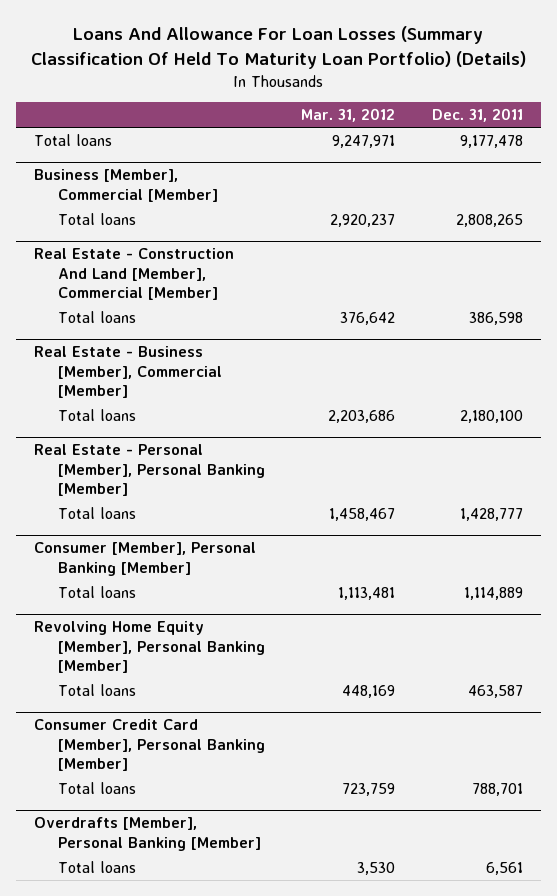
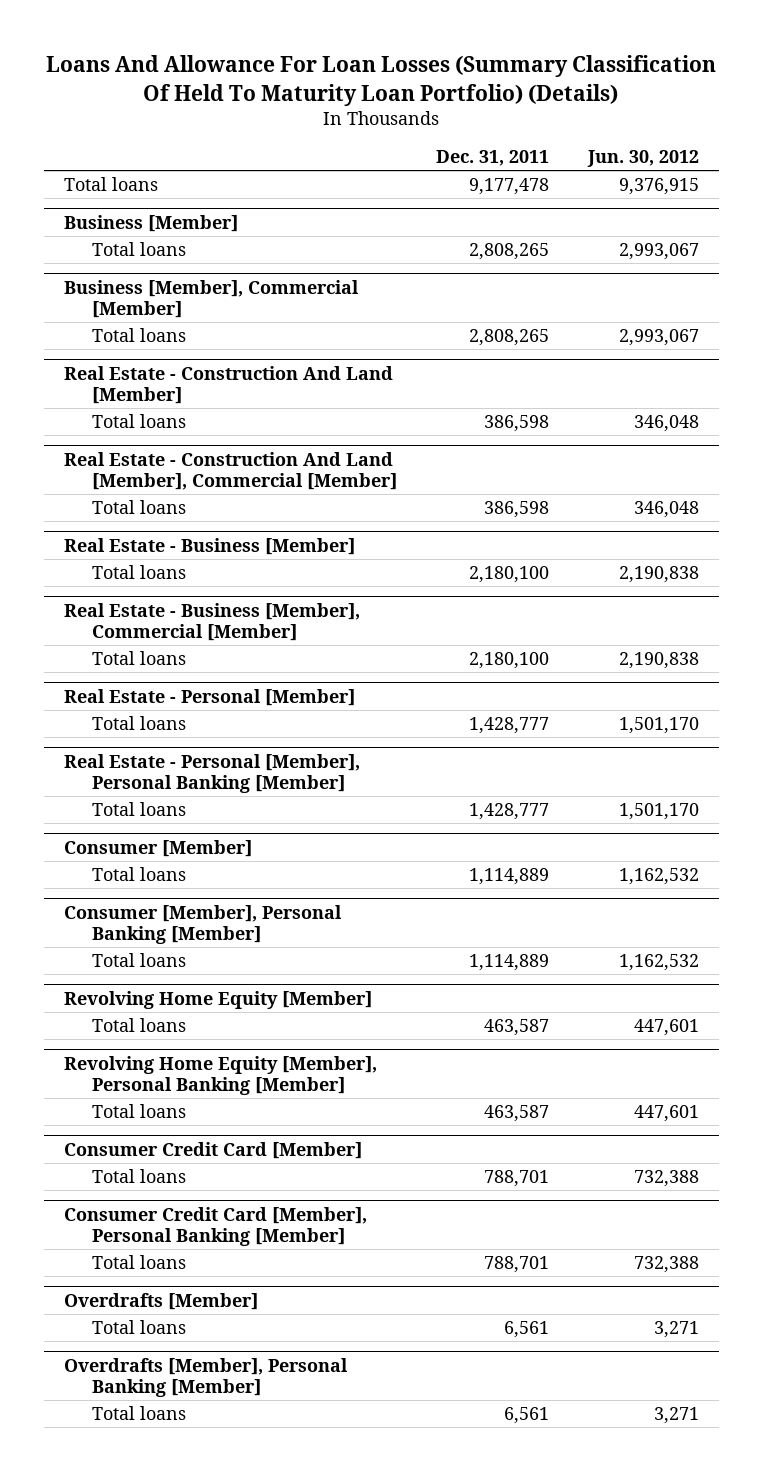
- | Mar. 31, 2012 | Dec. 31, 2011
+ | Dec. 31, 2011 | Jun. 30, 2012
+ Business [Member]
+ Total loans | 2,808,265 | 2,993,067
+ Real Estate - Construction And Land [Member]
+ Total loans | 386,598 | 346,048
+ Real Estate - Business [Member]
+ Total loans | 2,180,100 | 2,190,838
+ Real Estate - Personal [Member]
+ Total loans | 1,428,777 | 1,501,170
+ Consumer [Member]
+ Total loans | 1,114,889 | 1,162,532
+ Revolving Home Equity [Member]
+ Total loans | 463,587 | 447,601
+ Consumer Credit Card [Member]
+ Total loans | 788,701 | 732,388
+ Overdrafts [Member]
+ Total loans | 6,561 | 3,271

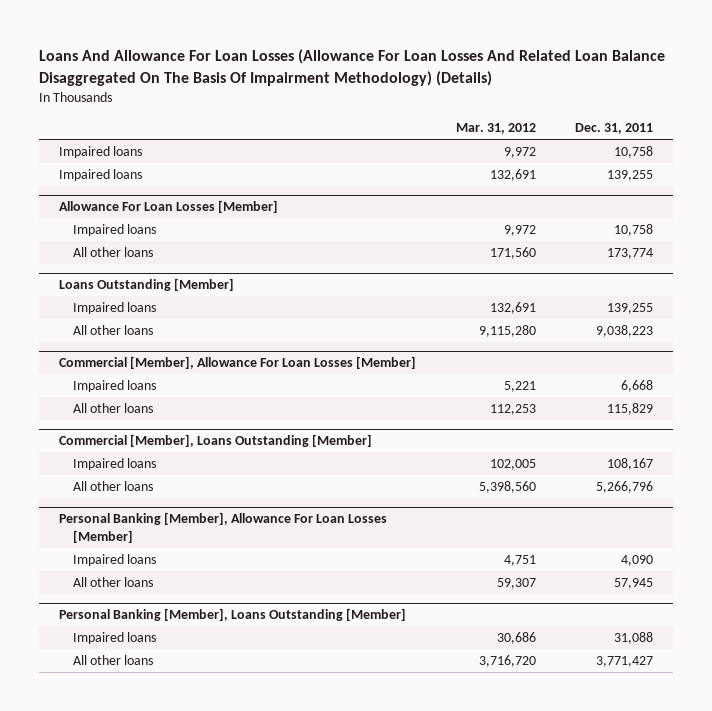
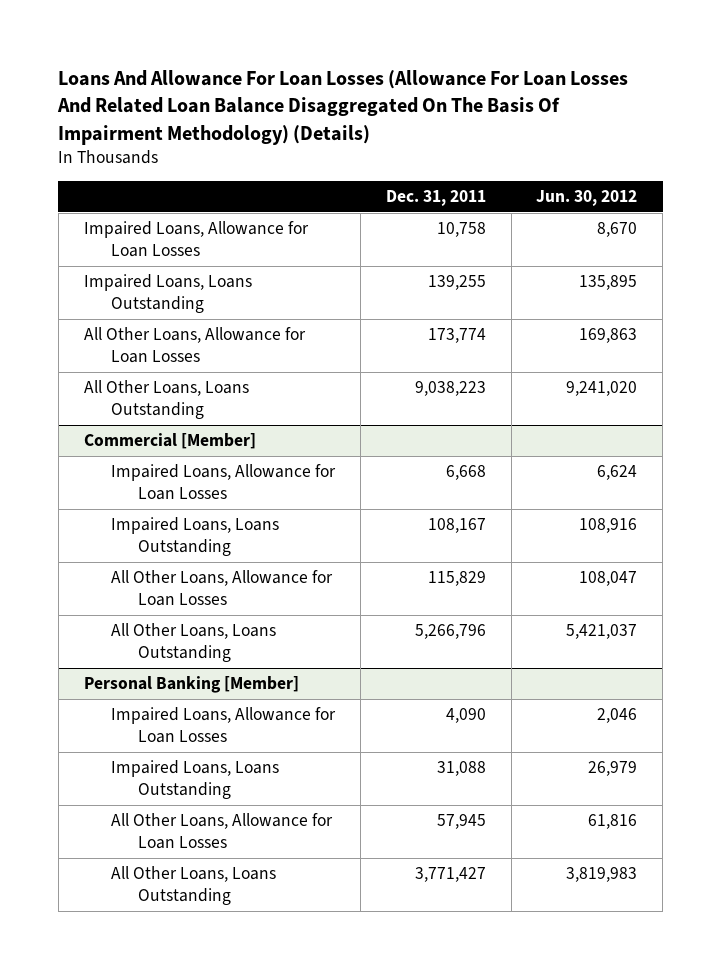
- | Mar. 31, 2012 | Dec. 31, 2011
+ | Dec. 31, 2011 | Jun. 30, 2012
- Impaired loans | 9,972 | 10,758
- Impaired loans | 132,691 | 139,255
- Allowance For Loan Losses [Member]
- Impaired loans | 9,972 | 10,758
- All other loans | 171,560 | 173,774
- Loans Outstanding [Member]
- Impaired loans | 132,691 | 139,255
- All other loans | 9,115,280 | 9,038,223
- Commercial [Member], Allowance For Loan Losses [Member]
- Impaired loans | 5,221 | 6,668
- All other loans | 112,253 | 115,829
- Commercial [Member], Loans Outstanding [Member]
- Impaired loans | 102,005 | 108,167
- All other loans | 5,398,560 | 5,266,796
- Personal Banking [Member], Allowance For Loan Losses [Member]
- Impaired loans | 4,751 | 4,090
- All other loans | 59,307 | 57,945
- Personal Banking [Member], Loans Outstanding [Member]
- Impaired loans | 30,686 | 31,088
- All other loans | 3,716,720 | 3,771,427
+ Impaired Loans, Allowance for Loan Losses | 10,758 | 8,670
+ Impaired Loans, Loans Outstanding | 139,255 | 135,895
+ All Other Loans, Allowance for Loan Losses | 173,774 | 169,863
+ All Other Loans, Loans Outstanding | 9,038,223 | 9,241,020
+ Commercial [Member]
+ Impaired Loans, Allowance for Loan Losses | 6,668 | 6,624
+ Impaired Loans, Loans Outstanding | 108,167 | 108,916
+ All Other Loans, Allowance for Loan Losses | 115,829 | 108,047
+ All Other Loans, Loans Outstanding | 5,266,796 | 5,421,037
+ Personal Banking [Member]
+ Impaired Loans, Allowance for Loan Losses | 4,090 | 2,046
+ Impaired Loans, Loans Outstanding | 31,088 | 26,979
+ All Other Loans, Allowance for Loan Losses | 57,945 | 61,816
+ All Other Loans, Loans Outstanding | 3,771,427 | 3,819,983

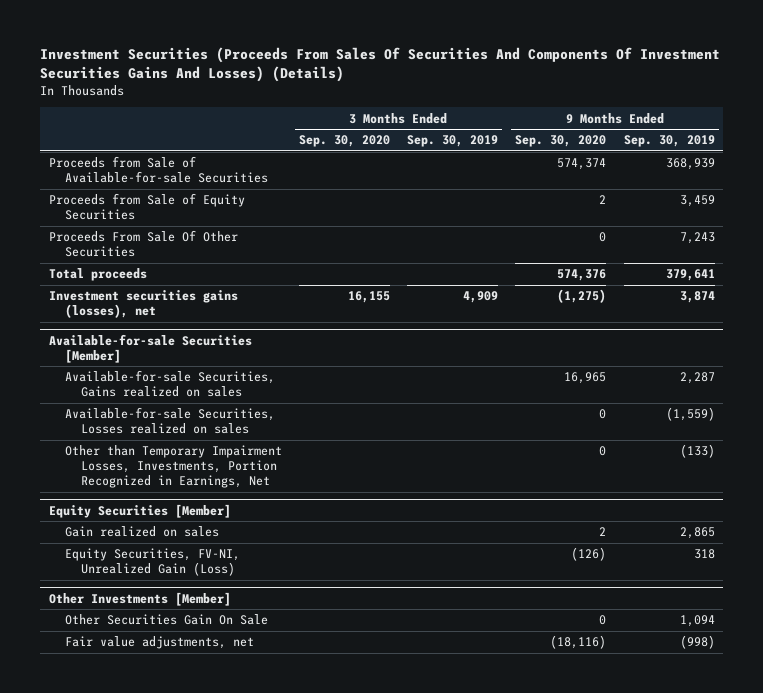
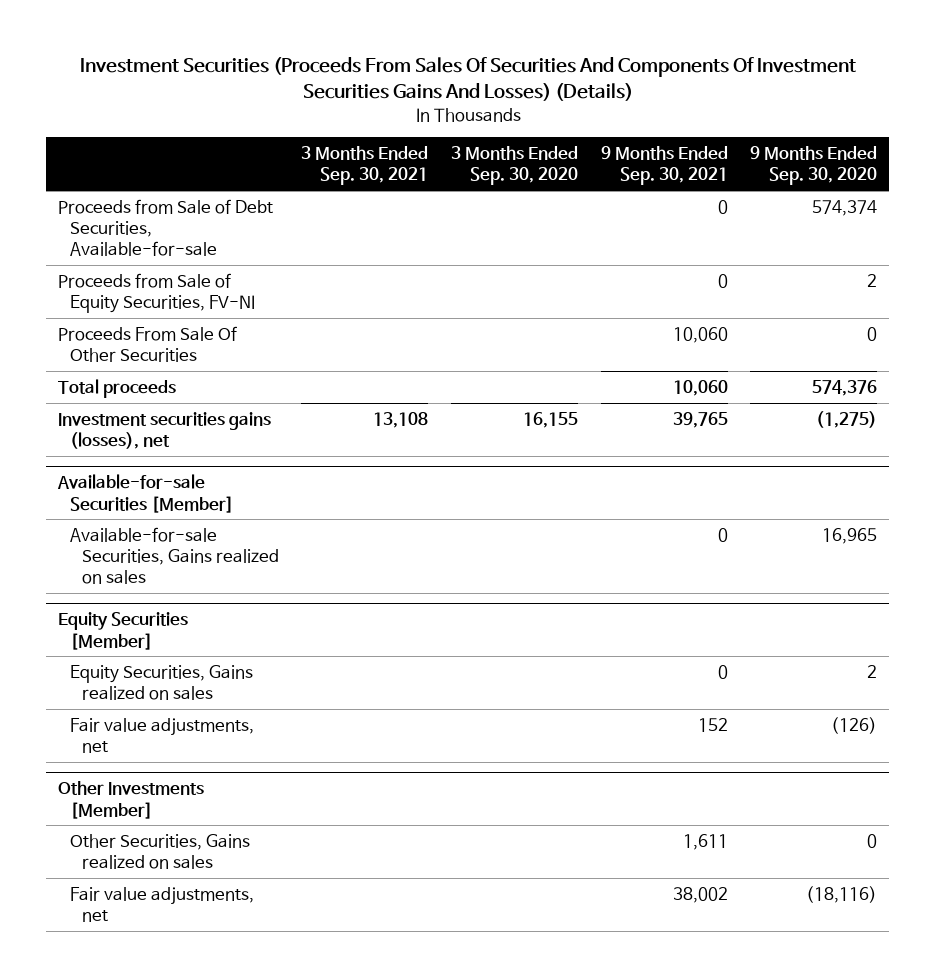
- | 3 Months Ended Sep. 30, 2020 | 3 Months Ended Sep. 30, 2019 | 9 Months Ended Sep. 30, 2020 | 9 Months Ended Sep. 30, 2019
+ | 3 Months Ended Sep. 30, 2021 | 3 Months Ended Sep. 30, 2020 | 9 Months Ended Sep. 30, 2021 | 9 Months Ended Sep. 30, 2020
- Proceeds from Sale of Available-for-sale Securities | | | 574,374 | 368,939
- Proceeds from Sale of Equity Securities | | | 2 | 3,459
+ Proceeds from Sale of Debt Securities, Available-for-sale | | | 0 | 574,374
+ Proceeds from Sale of Equity Securities, FV-NI | | | 0 | 2
@ Available-for-sale Securities [Member]
- Available-for-sale Securities, Losses realized on sales | | | 0 | (1,559)
- Other than Temporary Impairment Losses, Investments, Portion Recognized in Earnings, Net | | | 0 | (133)
@ Equity Securities [Member]
- Gain realized on sales | | | 2 | 2,865
- Equity Securities, FV-NI, Unrealized Gain (Loss) | | | (126) | 318
+ Equity Securities, Gains realized on sales | | | 0 | 2
+ Fair value adjustments, net | | | 152 | (126)
@ Other Investments [Member]
- Other Securities Gain On Sale | | | 0 | 1,094
+ Other Securities, Gains realized on sales | | | 1,611 | 0

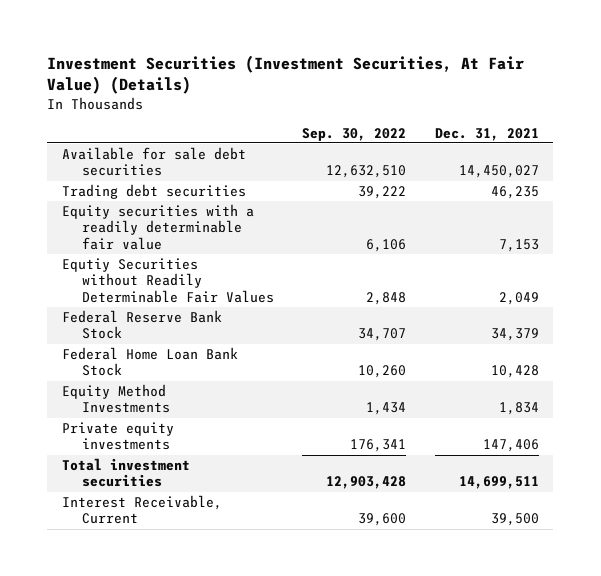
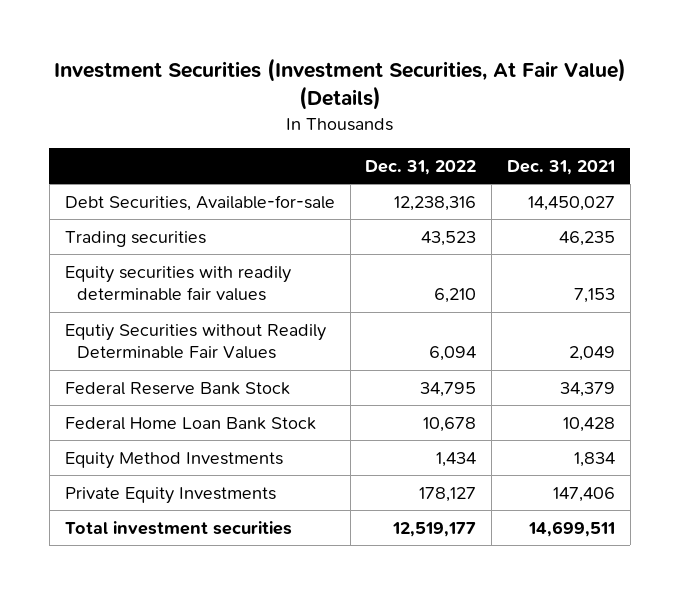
- | Sep. 30, 2022 | Dec. 31, 2021
+ | Dec. 31, 2022 | Dec. 31, 2021
- Available for sale debt securities | 12,632,510 | 14,450,027
- Trading debt securities | 39,222 | 46,235
- Equity securities with a readily determinable fair value | 6,106 | 7,153
+ Debt Securities, Available-for-sale | 12,238,316 | 14,450,027
+ Trading securities | 43,523 | 46,235
+ Equity securities with readily determinable fair values | 6,210 | 7,153
- Private equity investments | 176,341 | 147,406
+ Private Equity Investments | 178,127 | 147,406
- Interest Receivable, Current | 39,600 | 39,500

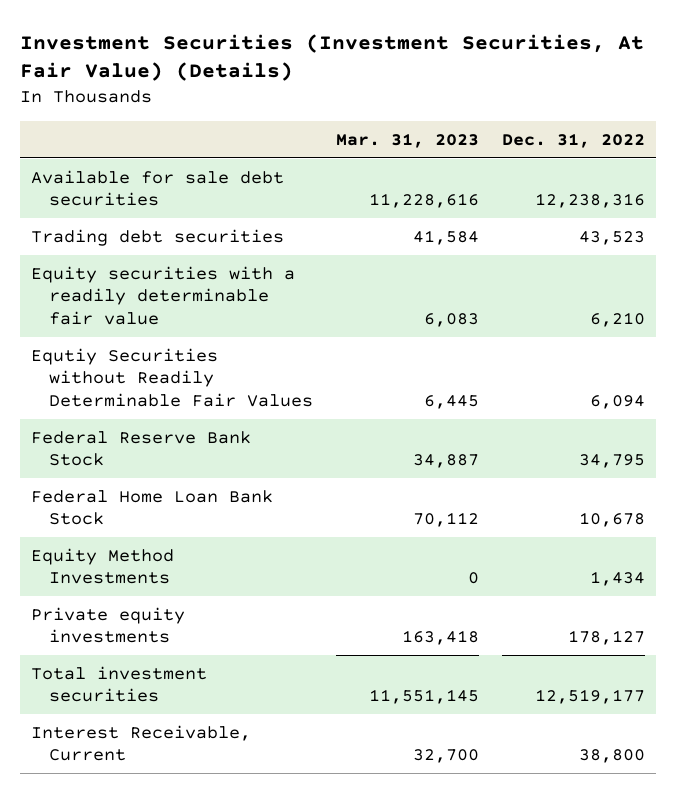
- | Dec. 31, 2022 | Dec. 31, 2021
+ | Mar. 31, 2023 | Dec. 31, 2022
- Debt Securities, Available-for-sale | 12,238,316 | 14,450,027
- Trading securities | 43,523 | 46,235
- Equity securities with readily determinable fair values | 6,210 | 7,153
+ Available for sale debt securities | 11,228,616 | 12,238,316
+ Trading debt securities | 41,584 | 43,523
+ Equity securities with a readily determinable fair value | 6,083 | 6,210
- Private Equity Investments | 178,127 | 147,406
+ Private equity investments | 163,418 | 178,127
+ Interest Receivable, Current | 32,700 | 38,800

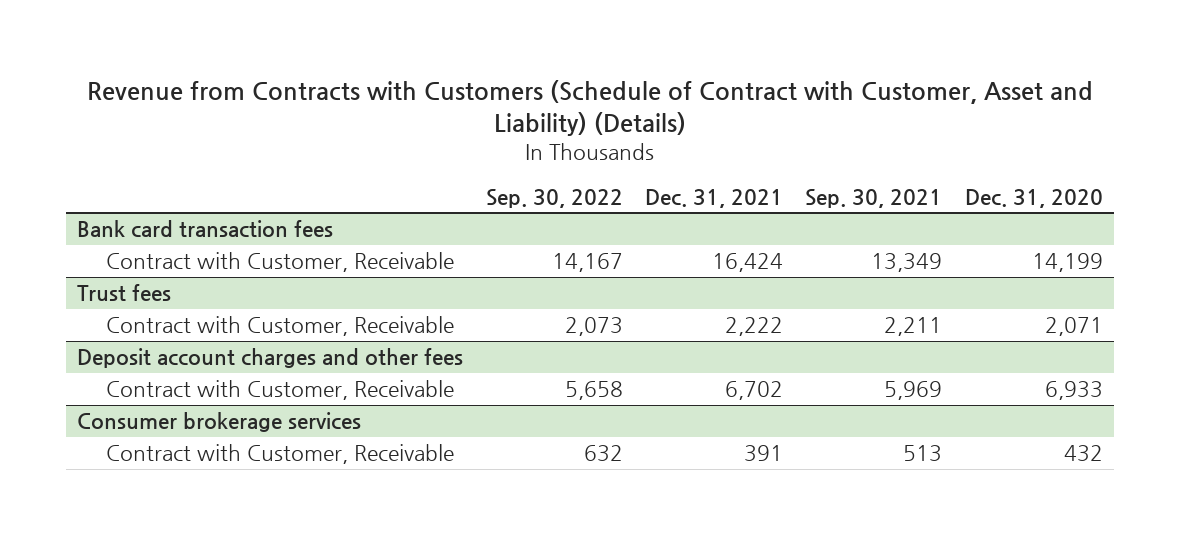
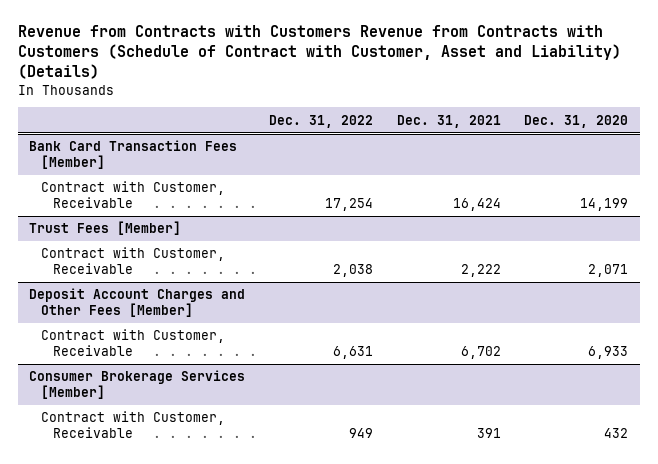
- Revenue from Contracts with Customers (Schedule of Contract with Customer, Asset and Liability) (Details)
+ Revenue from Contracts with Customers Revenue from Contracts with Customers (Schedule of Contract with Customer, Asset and Liability) (Details)
- | Sep. 30, 2022 | Dec. 31, 2021 | Sep. 30, 2021 | Dec. 31, 2020
+ | Dec. 31, 2022 | Dec. 31, 2021 | Dec. 31, 2020
- Bank card transaction fees
+ Bank Card Transaction Fees [Member]
- Trust fees
+ Trust Fees [Member]
- Deposit account charges and other fees
+ Deposit Account Charges and Other Fees [Member]
- Consumer brokerage services
+ Consumer Brokerage Services [Member]

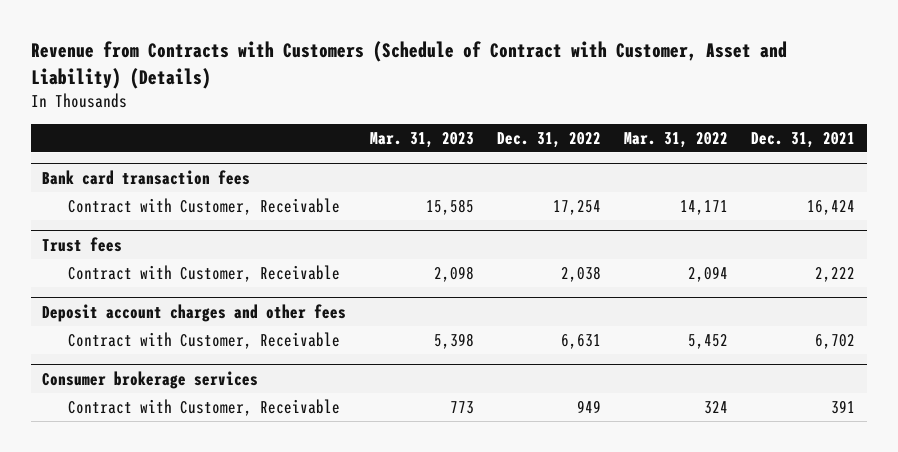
- Revenue from Contracts with Customers Revenue from Contracts with Customers (Schedule of Contract with Customer, Asset and Liability) (Details)
+ Revenue from Contracts with Customers (Schedule of Contract with Customer, Asset and Liability) (Details)
- | Dec. 31, 2022 | Dec. 31, 2021 | Dec. 31, 2020
+ | Mar. 31, 2023 | Dec. 31, 2022 | Mar. 31, 2022 | Dec. 31, 2021
- Bank Card Transaction Fees [Member]
+ Bank card transaction fees
- Trust Fees [Member]
+ Trust fees
- Deposit Account Charges and Other Fees [Member]
+ Deposit account charges and other fees
- Consumer Brokerage Services [Member]
+ Consumer brokerage services

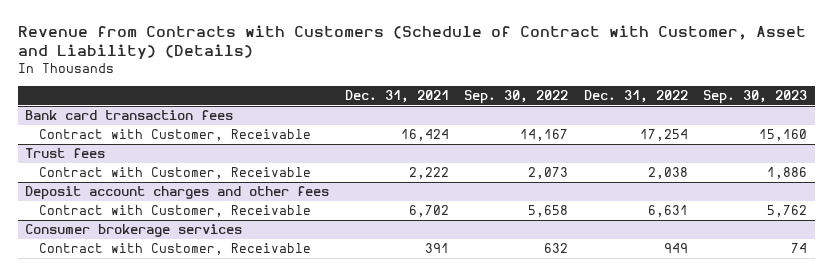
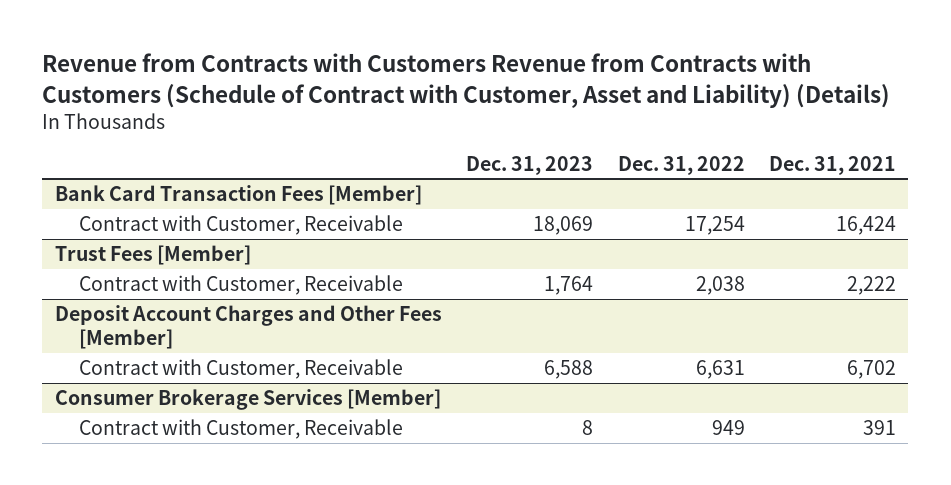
- Revenue from Contracts with Customers (Schedule of Contract with Customer, Asset and Liability) (Details)
+ Revenue from Contracts with Customers Revenue from Contracts with Customers (Schedule of Contract with Customer, Asset and Liability) (Details)
- | Dec. 31, 2021 | Sep. 30, 2022 | Dec. 31, 2022 | Sep. 30, 2023
+ | Dec. 31, 2023 | Dec. 31, 2022 | Dec. 31, 2021
- Bank card transaction fees
+ Bank Card Transaction Fees [Member]
- Trust fees
+ Trust Fees [Member]
- Deposit account charges and other fees
+ Deposit Account Charges and Other Fees [Member]
- Consumer brokerage services
+ Consumer Brokerage Services [Member]

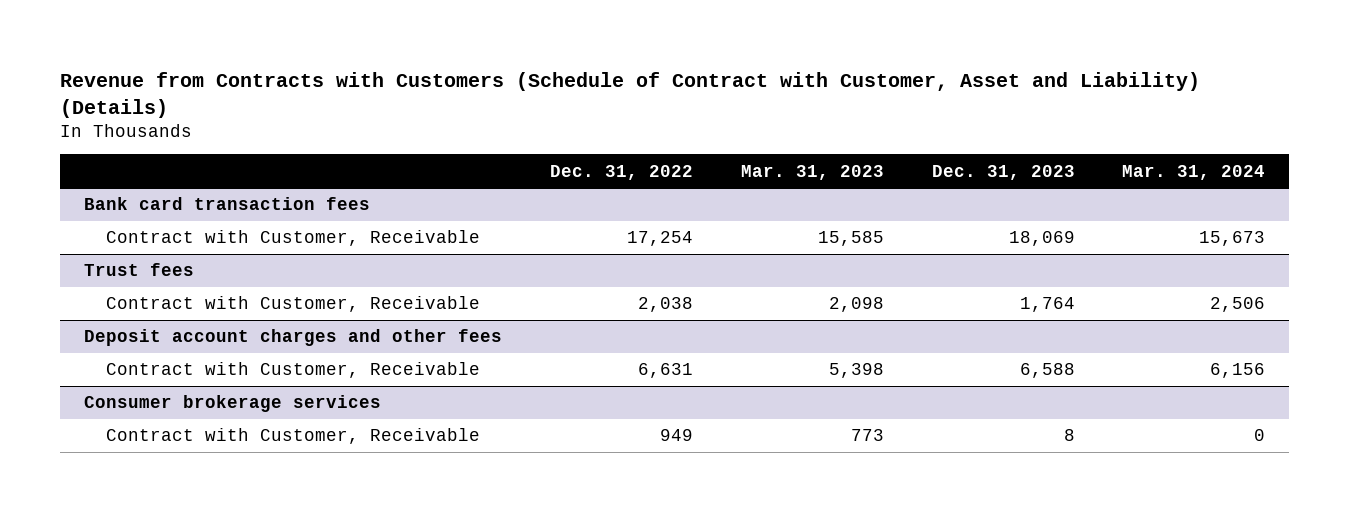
- Revenue from Contracts with Customers Revenue from Contracts with Customers (Schedule of Contract with Customer, Asset and Liability) (Details)
+ Revenue from Contracts with Customers (Schedule of Contract with Customer, Asset and Liability) (Details)
- | Dec. 31, 2023 | Dec. 31, 2022 | Dec. 31, 2021
+ | Dec. 31, 2022 | Mar. 31, 2023 | Dec. 31, 2023 | Mar. 31, 2024
- Bank Card Transaction Fees [Member]
+ Bank card transaction fees
- Trust Fees [Member]
+ Trust fees
- Deposit Account Charges and Other Fees [Member]
+ Deposit account charges and other fees
- Consumer Brokerage Services [Member]
+ Consumer brokerage services

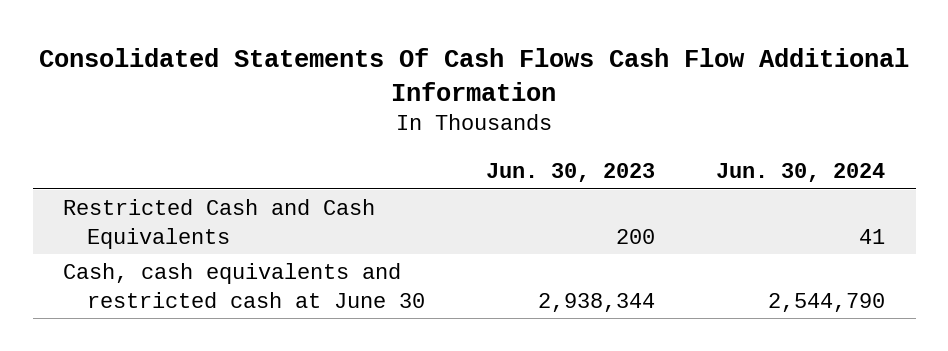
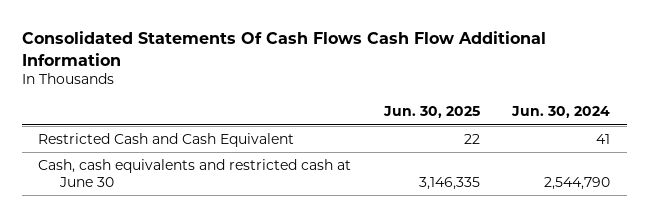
- | Jun. 30, 2023 | Jun. 30, 2024
+ | Jun. 30, 2025 | Jun. 30, 2024
- Restricted Cash and Cash Equivalents | 200 | 41
+ Restricted Cash and Cash Equivalent | 22 | 41

